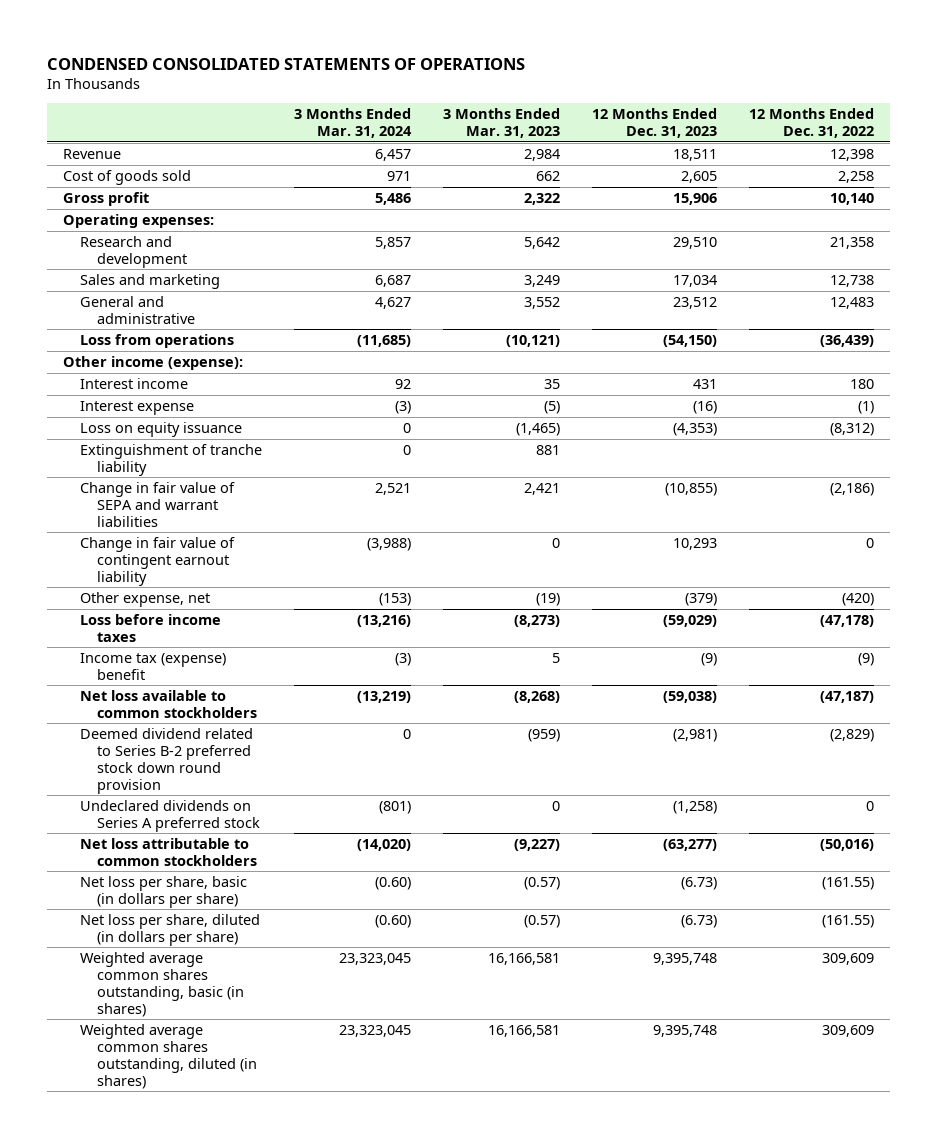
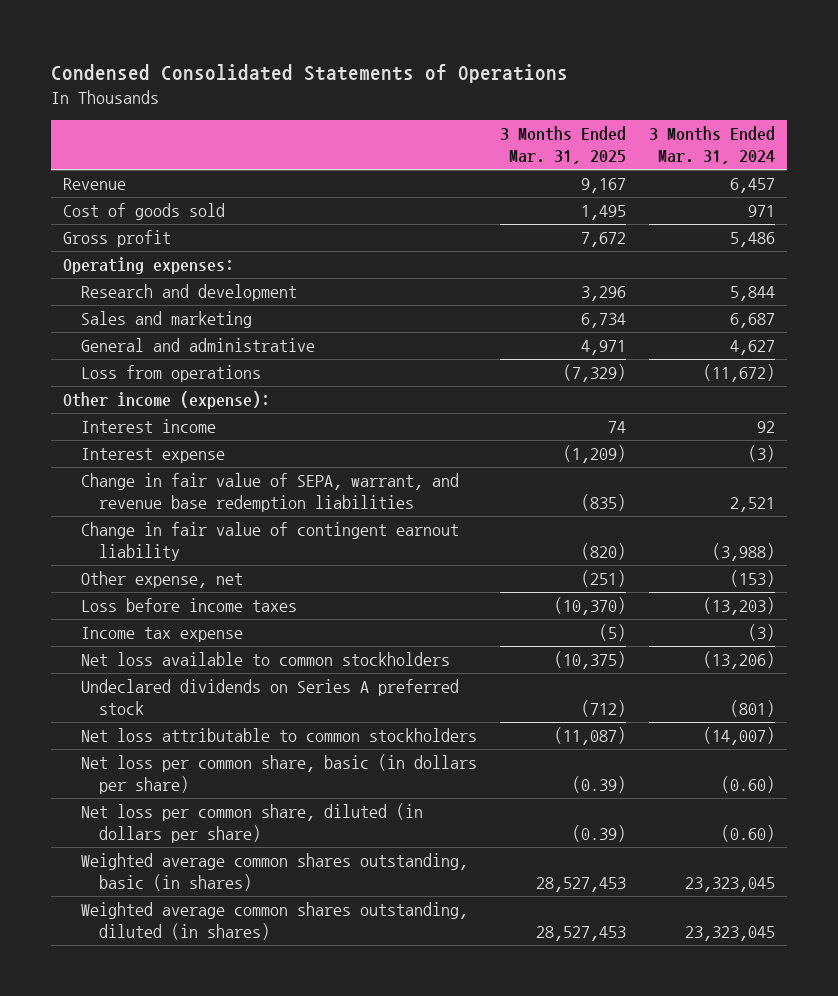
- CONDENSED CONSOLIDATED STATEMENTS OF OPERATIONS
+ Condensed Consolidated Statements of Operations
- | 3 Months Ended Mar. 31, 2024 | 3 Months Ended Mar. 31, 2023 | 12 Months Ended Dec. 31, 2023 | 12 Months Ended Dec. 31, 2022
+ | 3 Months Ended Mar. 31, 2025 | 3 Months Ended Mar. 31, 2024
- Research and development | 5,857 | 5,642 | 29,510 | 21,358
+ Research and development | 3,296 | 5,844
- Loss from operations | (11,685) | (10,121) | (54,150) | (36,439)
+ Loss from operations | (7,329) | (11,672)
- Loss on equity issuance | 0 | (1,465) | (4,353) | (8,312)
- Extinguishment of tranche liability | 0 | 881 | |
- Change in fair value of SEPA and warrant liabilities | 2,521 | 2,421 | (10,855) | (2,186)
+ Change in fair value of SEPA, warrant, and revenue base redemption liabilities | (835) | 2,521
- Loss before income taxes | (13,216) | (8,273) | (59,029) | (47,178)
- Income tax (expense) benefit | (3) | 5 | (9) | (9)
- Net loss available to common stockholders | (13,219) | (8,268) | (59,038) | (47,187)
- Deemed dividend related to Series B-2 preferred stock down round provision | 0 | (959) | (2,981) | (2,829)
+ Loss before income taxes | (10,370) | (13,203)
+ Income tax expense | (5) | (3)
+ Net loss available to common stockholders | (10,375) | (13,206)
- Net loss attributable to common stockholders | (14,020) | (9,227) | (63,277) | (50,016)
- Net loss per share, basic (in dollars per share) | (0.60) | (0.57) | (6.73) | (161.55)
- Net loss per share, diluted (in dollars per share) | (0.60) | (0.57) | (6.73) | (161.55)
+ Net loss attributable to common stockholders | (11,087) | (14,007)
+ Net loss per common share, basic (in dollars per share) | (0.39) | (0.60)
+ Net loss per common share, diluted (in dollars per share) | (0.39) | (0.60)

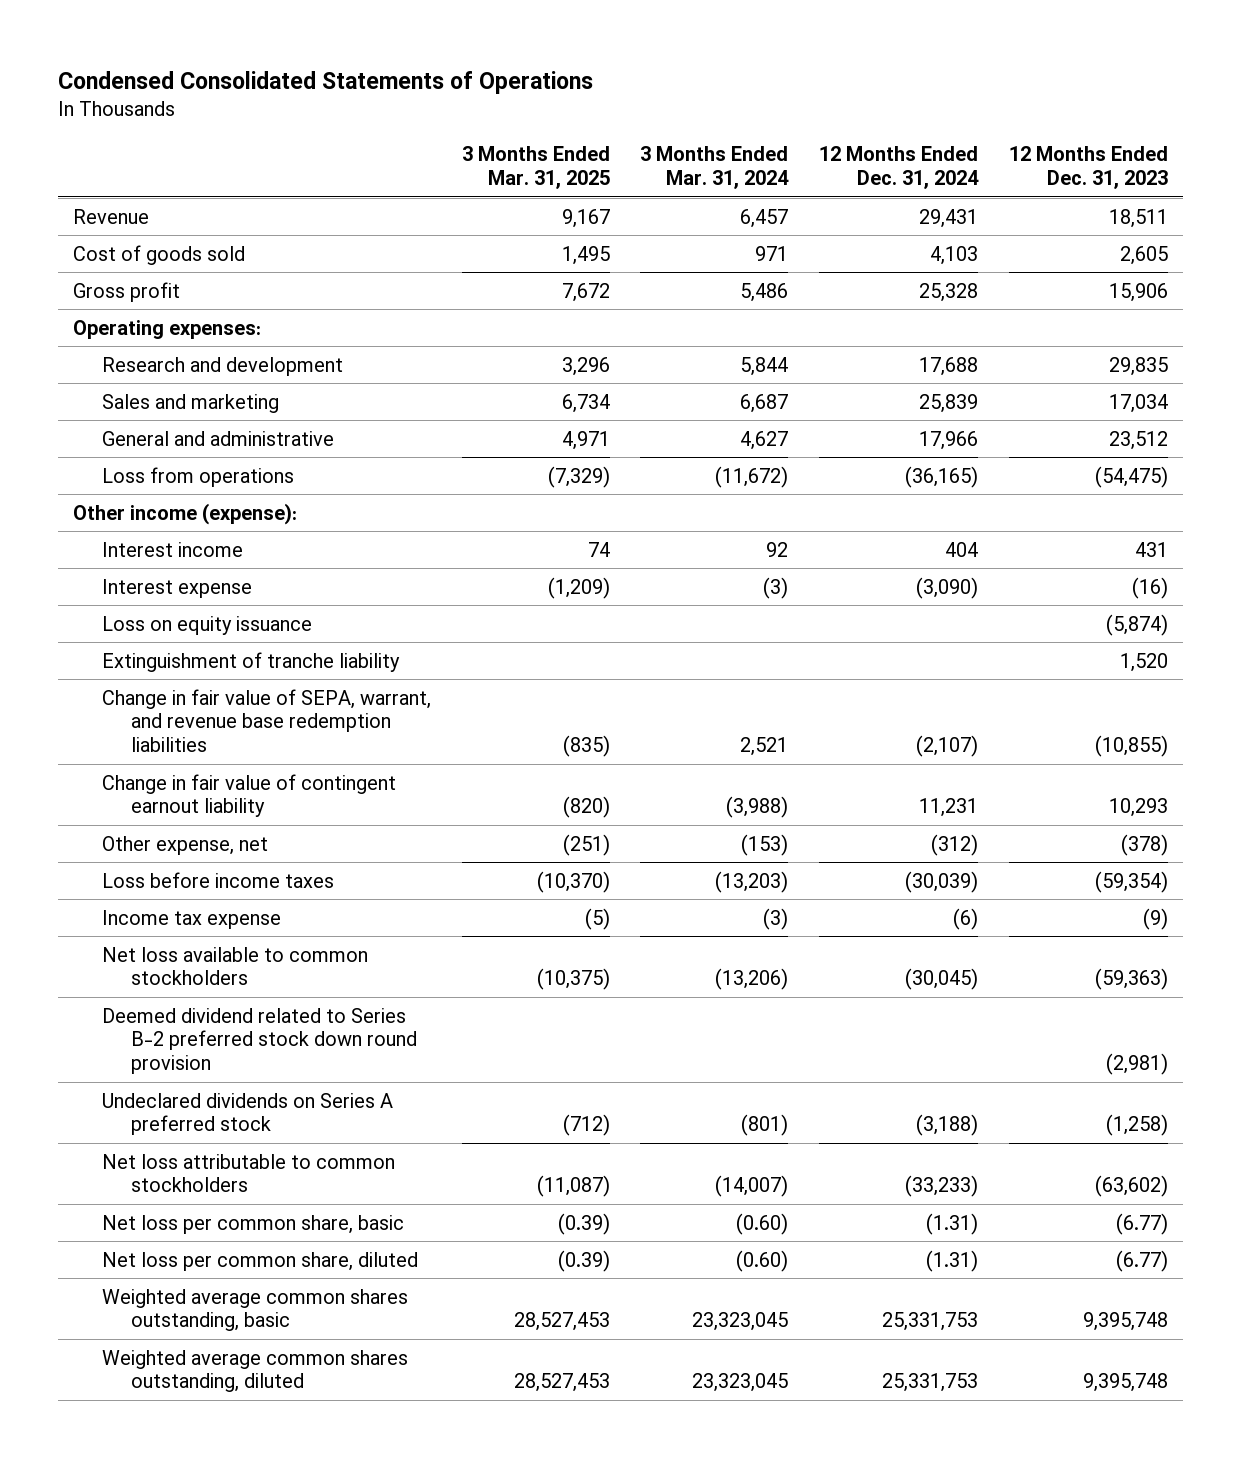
- | 3 Months Ended Mar. 31, 2025 | 3 Months Ended Mar. 31, 2024
+ | 3 Months Ended Mar. 31, 2025 | 3 Months Ended Mar. 31, 2024 | 12 Months Ended Dec. 31, 2024 | 12 Months Ended Dec. 31, 2023
+ Loss on equity issuance | | | | (5,874)
+ Extinguishment of tranche liability | | | | 1,520
+ Deemed dividend related to Series B-2 preferred stock down round provision | | | | (2,981)
- Net loss per common share, basic (in dollars per share) | (0.39) | (0.60)
- Net loss per common share, diluted (in dollars per share) | (0.39) | (0.60)
- Weighted average common shares outstanding, basic (in shares) | 28,527,453 | 23,323,045
- Weighted average common shares outstanding, diluted (in shares) | 28,527,453 | 23,323,045
+ Net loss per common share, basic | (0.39) | (0.60) | (1.31) | (6.77)
+ Net loss per common share, diluted | (0.39) | (0.60) | (1.31) | (6.77)
+ Weighted average common shares outstanding, basic | 28,527,453 | 23,323,045 | 25,331,753 | 9,395,748
+ Weighted average common shares outstanding, diluted | 28,527,453 | 23,323,045 | 25,331,753 | 9,395,748

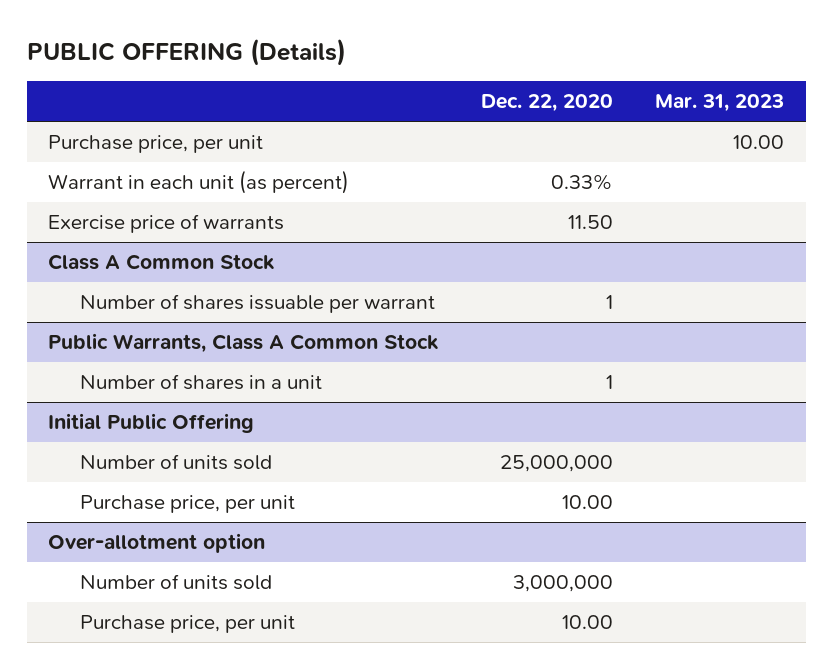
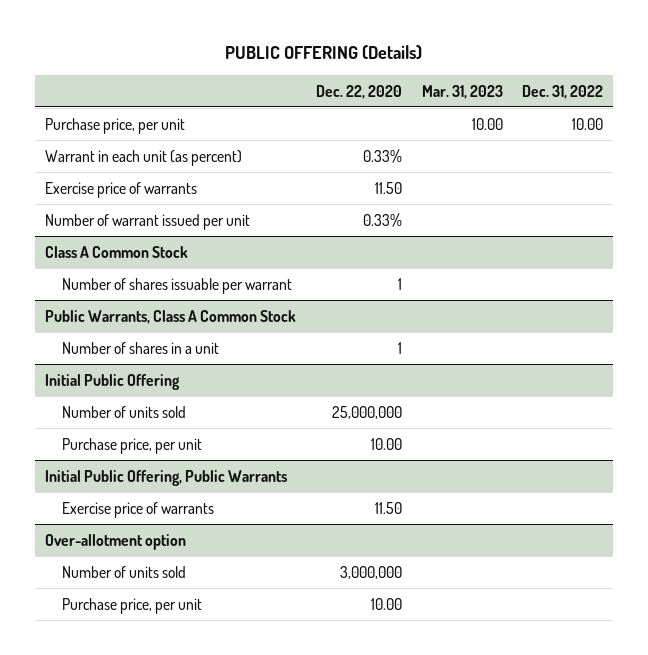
- | Dec. 22, 2020 | Mar. 31, 2023
+ | Dec. 22, 2020 | Mar. 31, 2023 | Dec. 31, 2022
+ Number of warrant issued per unit | 0.33% | |
+ Initial Public Offering, Public Warrants
+ Exercise price of warrants | 11.50 | |

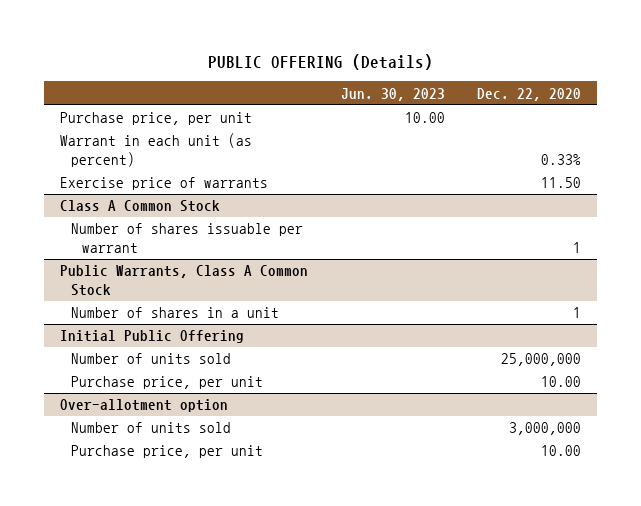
- | Dec. 22, 2020 | Mar. 31, 2023 | Dec. 31, 2022
+ | Jun. 30, 2023 | Dec. 22, 2020
- Number of warrant issued per unit | 0.33% | |
- Initial Public Offering, Public Warrants
- Exercise price of warrants | 11.50 | |

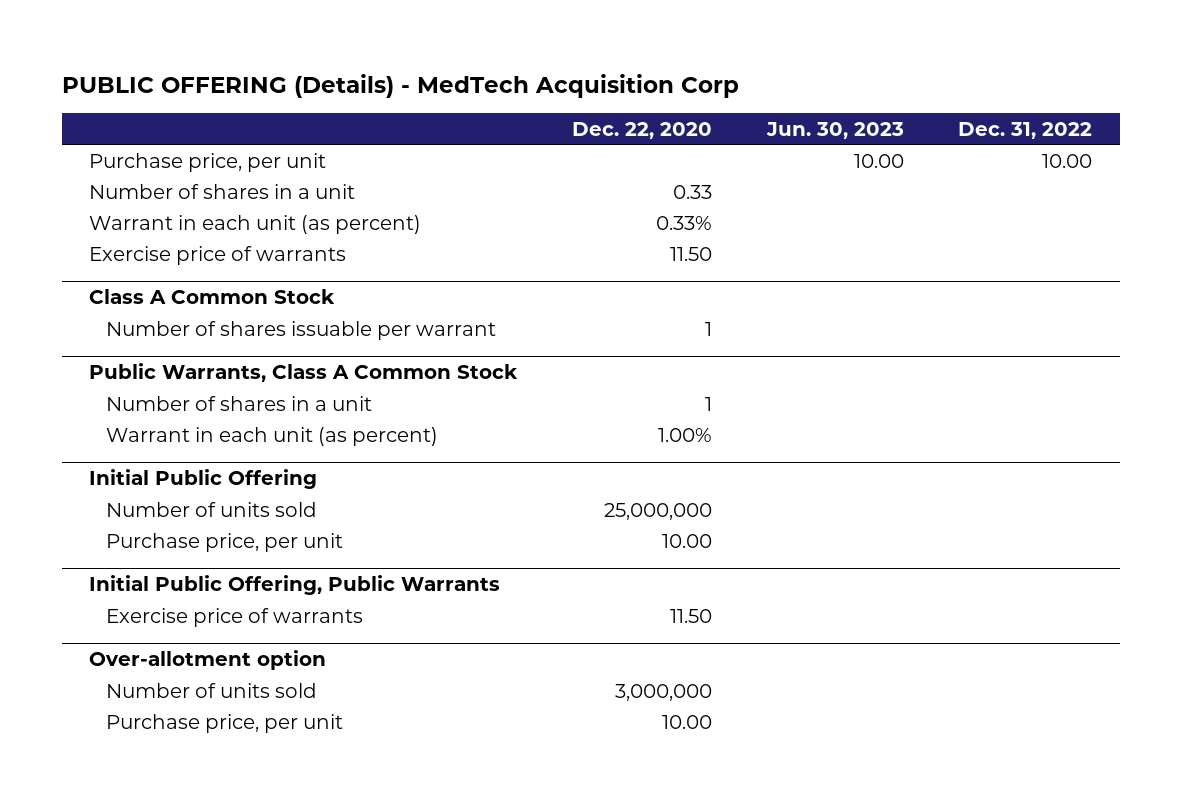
- PUBLIC OFFERING (Details)
+ PUBLIC OFFERING (Details) - MedTech Acquisition Corp
- | Jun. 30, 2023 | Dec. 22, 2020
+ | Dec. 22, 2020 | Jun. 30, 2023 | Dec. 31, 2022
+ Number of shares in a unit | 0.33 | |
@ Public Warrants, Class A Common Stock
+ Warrant in each unit (as percent) | 1.00% | |
+ Initial Public Offering, Public Warrants
+ Exercise price of warrants | 11.50 | |

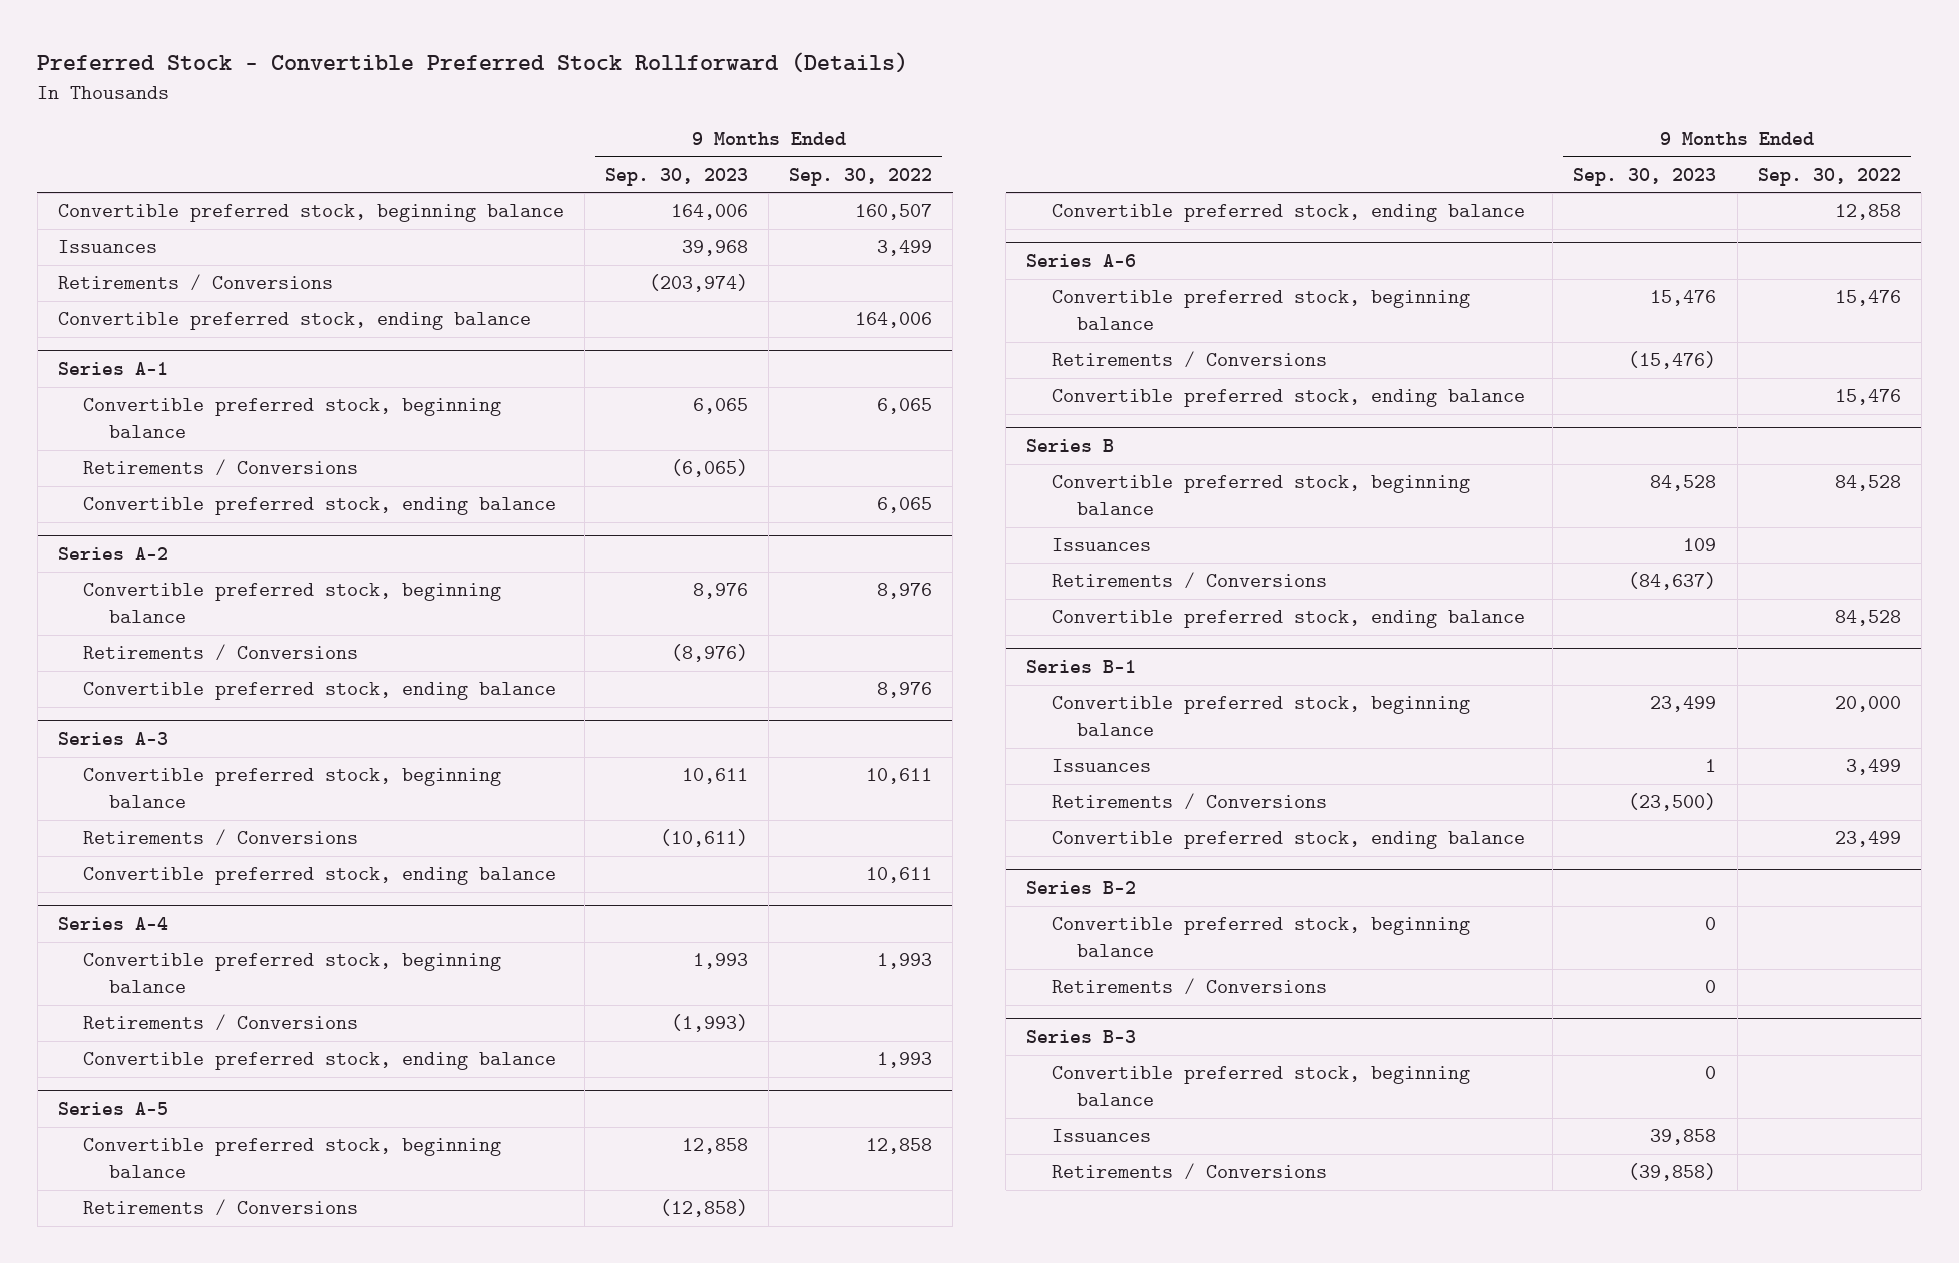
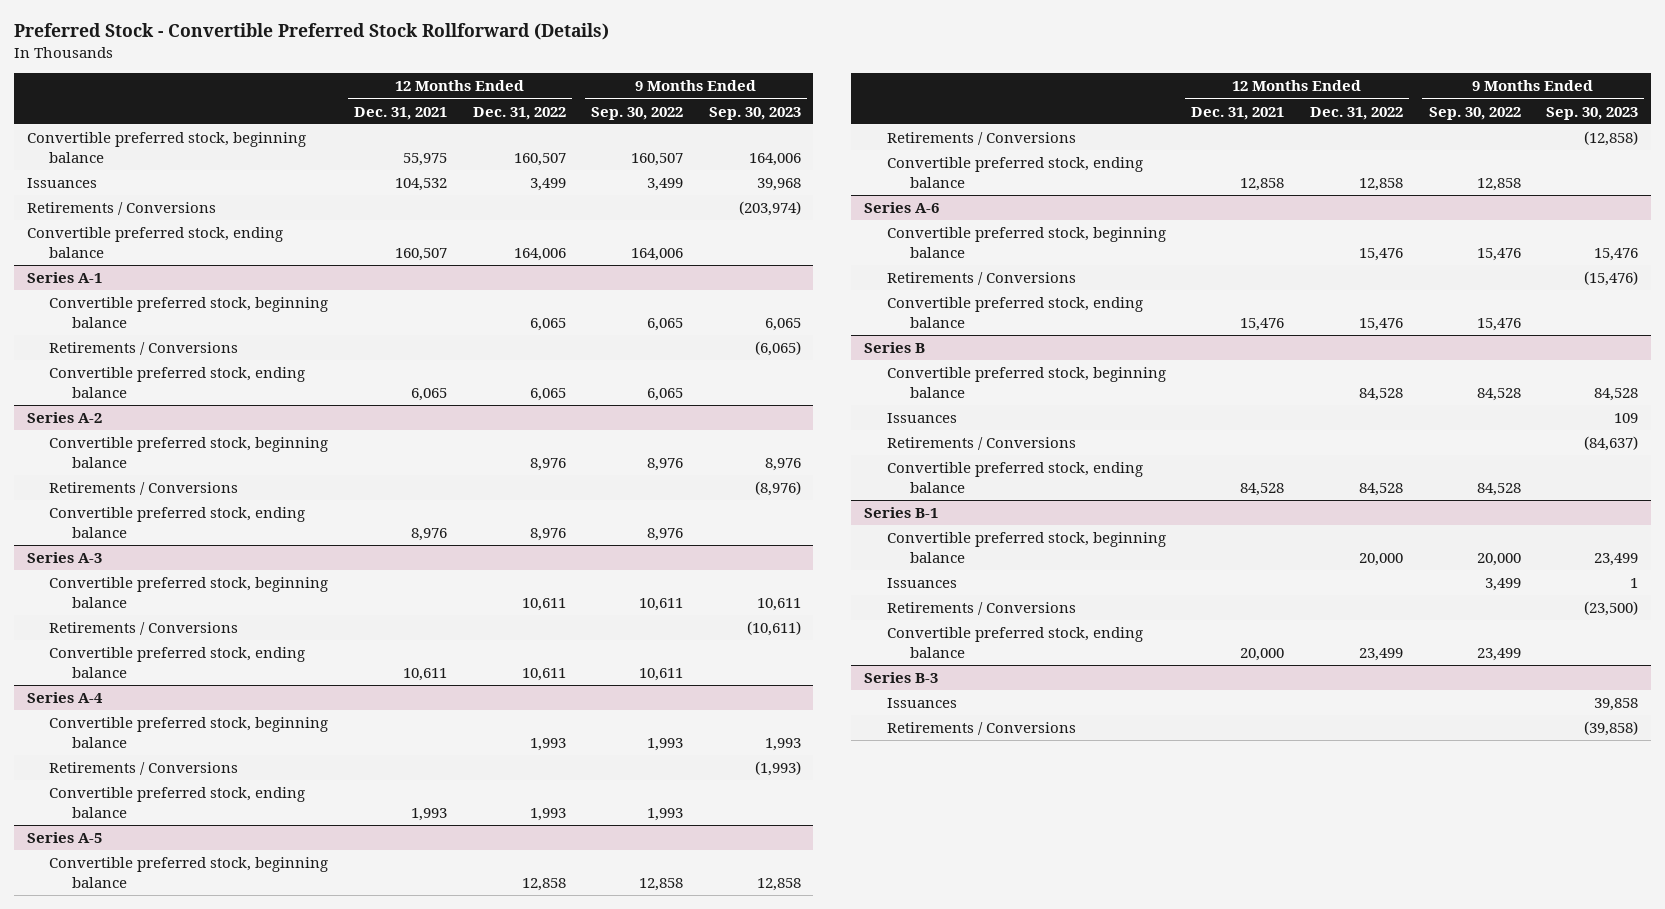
- | 9 Months Ended Sep. 30, 2023 | 9 Months Ended Sep. 30, 2022
+ | 12 Months Ended Dec. 31, 2021 | 12 Months Ended Dec. 31, 2022 | 9 Months Ended Sep. 30, 2022 | 9 Months Ended Sep. 30, 2023
- Series B-2
- Convertible preferred stock, beginning balance | 0 |
- Retirements / Conversions | 0 |
@ Series B-3
- Convertible preferred stock, beginning balance | 0 |

